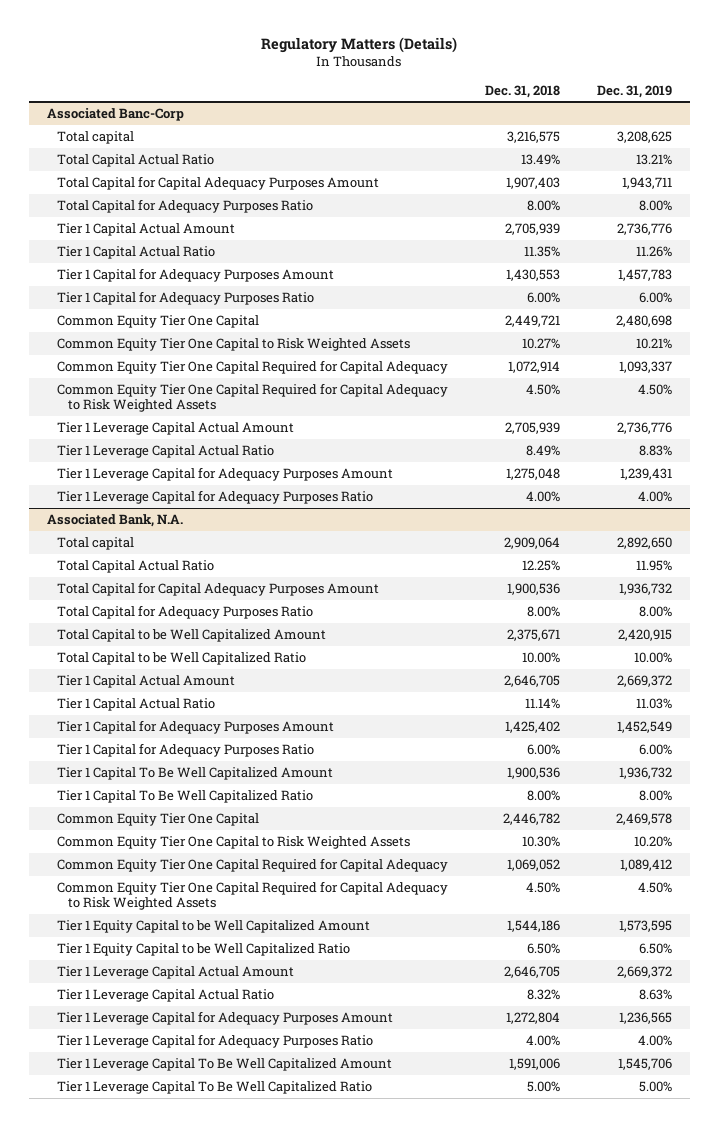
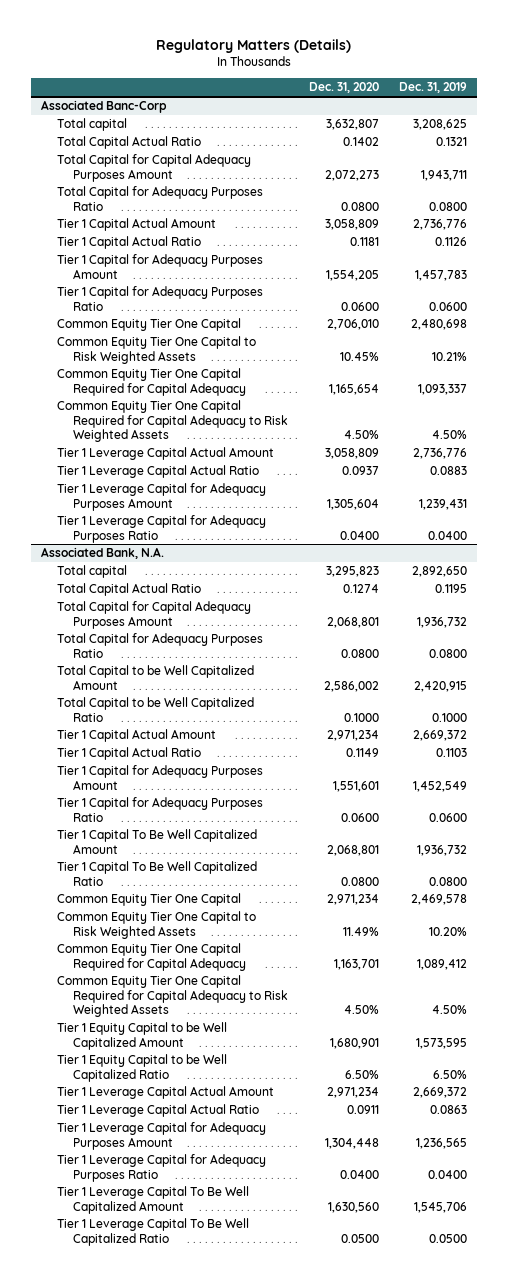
- | Dec. 31, 2018 | Dec. 31, 2019
+ | Dec. 31, 2020 | Dec. 31, 2019
@ Associated Banc-Corp
- Total Capital Actual Ratio | 13.49% | 13.21%
+ Total Capital Actual Ratio | 0.1402 | 0.1321
- Total Capital for Adequacy Purposes Ratio | 8.00% | 8.00%
+ Total Capital for Adequacy Purposes Ratio | 0.0800 | 0.0800
- Tier 1 Capital Actual Ratio | 11.35% | 11.26%
+ Tier 1 Capital Actual Ratio | 0.1181 | 0.1126
- Tier 1 Capital for Adequacy Purposes Ratio | 6.00% | 6.00%
+ Tier 1 Capital for Adequacy Purposes Ratio | 0.0600 | 0.0600
- Tier 1 Leverage Capital Actual Ratio | 8.49% | 8.83%
+ Tier 1 Leverage Capital Actual Ratio | 0.0937 | 0.0883
- Tier 1 Leverage Capital for Adequacy Purposes Ratio | 4.00% | 4.00%
+ Tier 1 Leverage Capital for Adequacy Purposes Ratio | 0.0400 | 0.0400
@ Associated Bank, N.A.
- Total Capital Actual Ratio | 12.25% | 11.95%
+ Total Capital Actual Ratio | 0.1274 | 0.1195
- Total Capital for Adequacy Purposes Ratio | 8.00% | 8.00%
+ Total Capital for Adequacy Purposes Ratio | 0.0800 | 0.0800
- Total Capital to be Well Capitalized Ratio | 10.00% | 10.00%
+ Total Capital to be Well Capitalized Ratio | 0.1000 | 0.1000
- Tier 1 Capital Actual Ratio | 11.14% | 11.03%
+ Tier 1 Capital Actual Ratio | 0.1149 | 0.1103
- Tier 1 Capital for Adequacy Purposes Ratio | 6.00% | 6.00%
+ Tier 1 Capital for Adequacy Purposes Ratio | 0.0600 | 0.0600
- Tier 1 Capital To Be Well Capitalized Ratio | 8.00% | 8.00%
+ Tier 1 Capital To Be Well Capitalized Ratio | 0.0800 | 0.0800
- Tier 1 Leverage Capital Actual Ratio | 8.32% | 8.63%
+ Tier 1 Leverage Capital Actual Ratio | 0.0911 | 0.0863
- Tier 1 Leverage Capital for Adequacy Purposes Ratio | 4.00% | 4.00%
+ Tier 1 Leverage Capital for Adequacy Purposes Ratio | 0.0400 | 0.0400
- Tier 1 Leverage Capital To Be Well Capitalized Ratio | 5.00% | 5.00%
+ Tier 1 Leverage Capital To Be Well Capitalized Ratio | 0.0500 | 0.0500

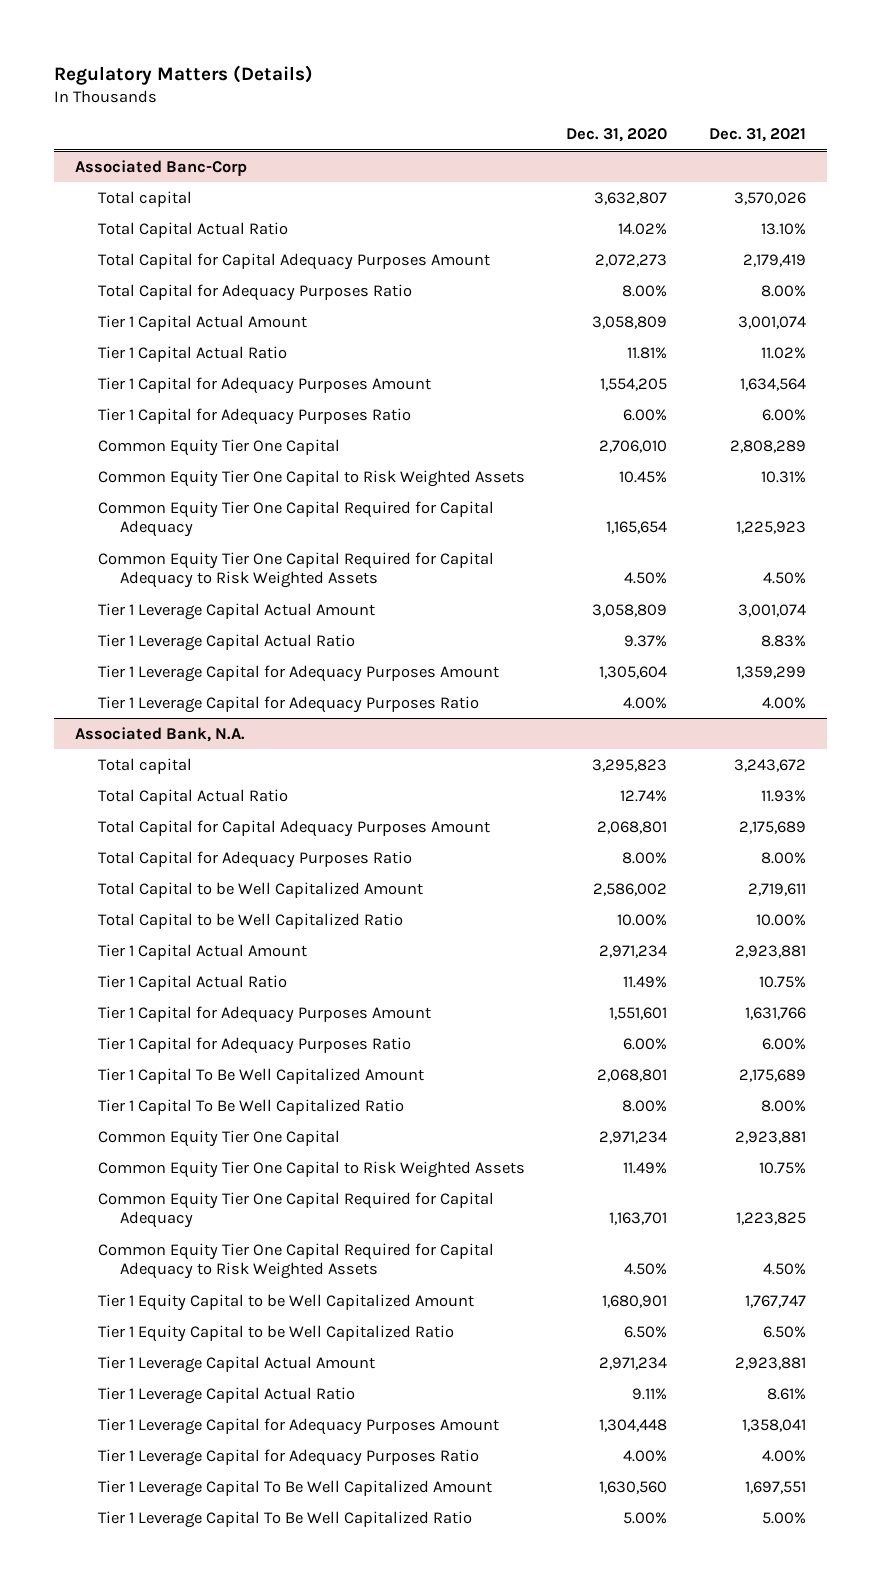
- | Dec. 31, 2020 | Dec. 31, 2019
+ | Dec. 31, 2020 | Dec. 31, 2021
@ Associated Banc-Corp
- Total Capital Actual Ratio | 0.1402 | 0.1321
+ Total Capital Actual Ratio | 14.02% | 13.10%
- Total Capital for Adequacy Purposes Ratio | 0.0800 | 0.0800
+ Total Capital for Adequacy Purposes Ratio | 8.00% | 8.00%
- Tier 1 Capital Actual Ratio | 0.1181 | 0.1126
+ Tier 1 Capital Actual Ratio | 11.81% | 11.02%
- Tier 1 Capital for Adequacy Purposes Ratio | 0.0600 | 0.0600
+ Tier 1 Capital for Adequacy Purposes Ratio | 6.00% | 6.00%
- Tier 1 Leverage Capital Actual Ratio | 0.0937 | 0.0883
+ Tier 1 Leverage Capital Actual Ratio | 9.37% | 8.83%
- Tier 1 Leverage Capital for Adequacy Purposes Ratio | 0.0400 | 0.0400
+ Tier 1 Leverage Capital for Adequacy Purposes Ratio | 4.00% | 4.00%
@ Associated Bank, N.A.
- Total Capital Actual Ratio | 0.1274 | 0.1195
+ Total Capital Actual Ratio | 12.74% | 11.93%
- Total Capital for Adequacy Purposes Ratio | 0.0800 | 0.0800
+ Total Capital for Adequacy Purposes Ratio | 8.00% | 8.00%
- Total Capital to be Well Capitalized Ratio | 0.1000 | 0.1000
+ Total Capital to be Well Capitalized Ratio | 10.00% | 10.00%
- Tier 1 Capital Actual Ratio | 0.1149 | 0.1103
+ Tier 1 Capital Actual Ratio | 11.49% | 10.75%
- Tier 1 Capital for Adequacy Purposes Ratio | 0.0600 | 0.0600
+ Tier 1 Capital for Adequacy Purposes Ratio | 6.00% | 6.00%
- Tier 1 Capital To Be Well Capitalized Ratio | 0.0800 | 0.0800
+ Tier 1 Capital To Be Well Capitalized Ratio | 8.00% | 8.00%
- Tier 1 Leverage Capital Actual Ratio | 0.0911 | 0.0863
+ Tier 1 Leverage Capital Actual Ratio | 9.11% | 8.61%
- Tier 1 Leverage Capital for Adequacy Purposes Ratio | 0.0400 | 0.0400
+ Tier 1 Leverage Capital for Adequacy Purposes Ratio | 4.00% | 4.00%
- Tier 1 Leverage Capital To Be Well Capitalized Ratio | 0.0500 | 0.0500
+ Tier 1 Leverage Capital To Be Well Capitalized Ratio | 5.00% | 5.00%

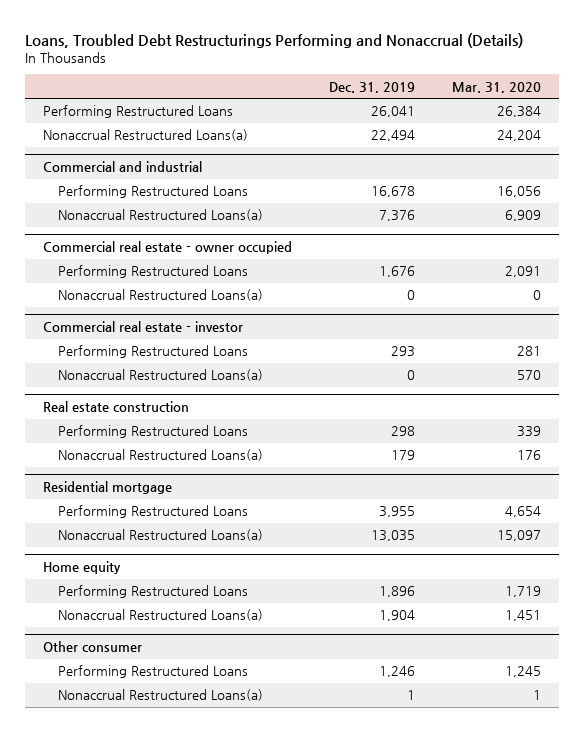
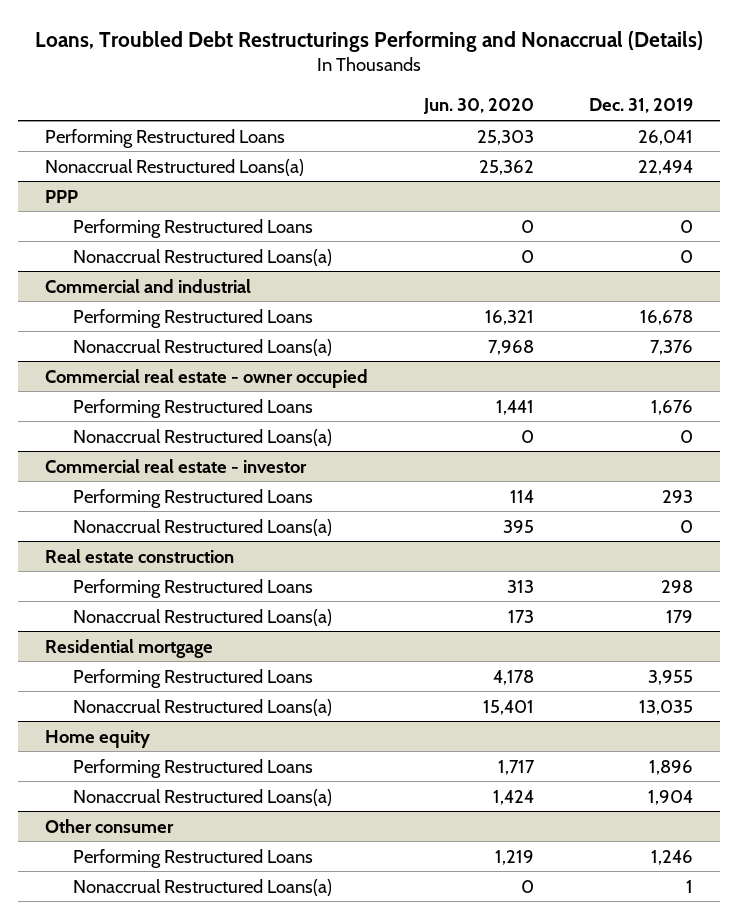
- | Dec. 31, 2019 | Mar. 31, 2020
+ | Jun. 30, 2020 | Dec. 31, 2019
+ PPP
+ Performing Restructured Loans | 0 | 0
+ Nonaccrual Restructured Loans(a) | 0 | 0

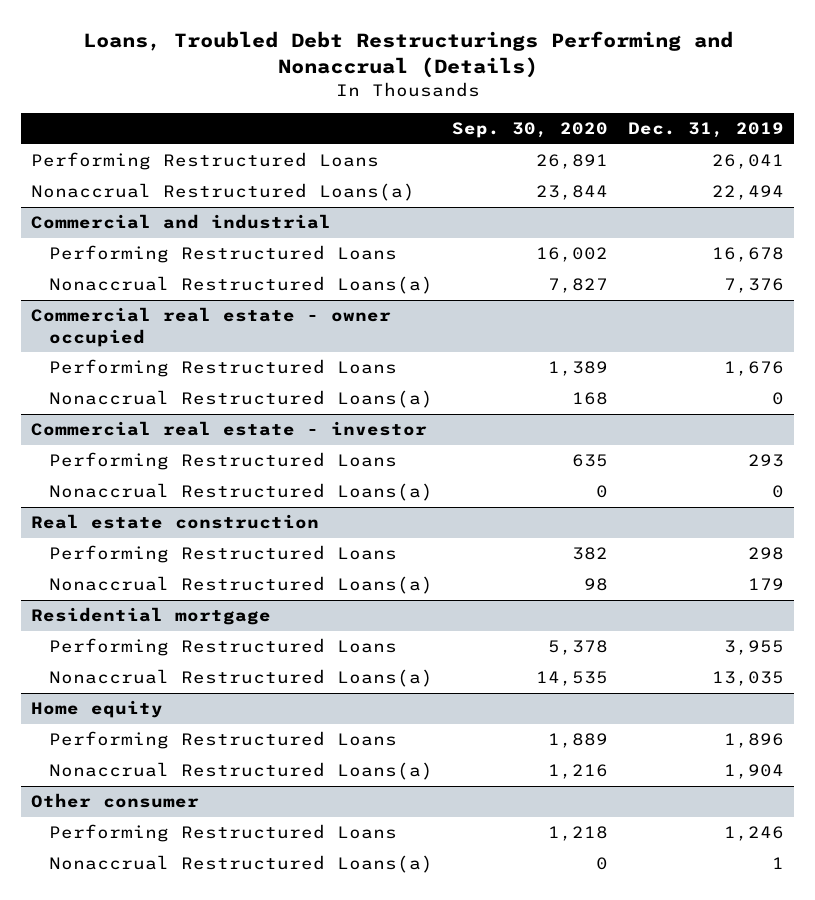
- | Jun. 30, 2020 | Dec. 31, 2019
+ | Sep. 30, 2020 | Dec. 31, 2019
- PPP
- Performing Restructured Loans | 0 | 0
- Nonaccrual Restructured Loans(a) | 0 | 0

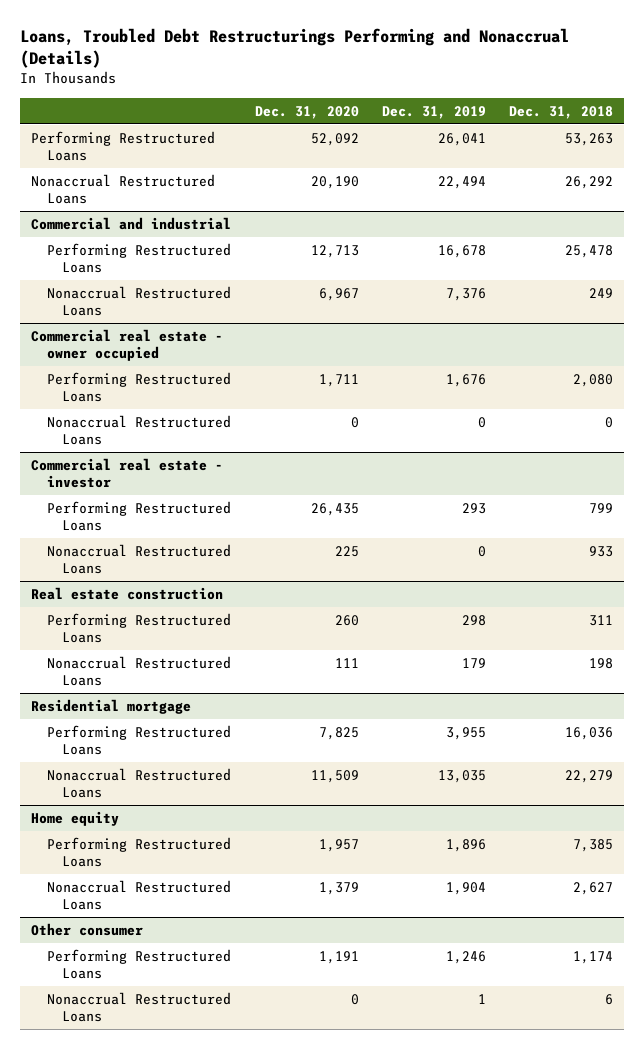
- | Sep. 30, 2020 | Dec. 31, 2019
+ | Dec. 31, 2020 | Dec. 31, 2019 | Dec. 31, 2018
- Nonaccrual Restructured Loans(a) | 23,844 | 22,494
+ Nonaccrual Restructured Loans | 20,190 | 22,494 | 26,292
@ Commercial and industrial
- Nonaccrual Restructured Loans(a) | 7,827 | 7,376
+ Nonaccrual Restructured Loans | 6,967 | 7,376 | 249
@ Commercial real estate - owner occupied
- Nonaccrual Restructured Loans(a) | 168 | 0
+ Nonaccrual Restructured Loans | 0 | 0 | 0
@ Commercial real estate - investor
- Nonaccrual Restructured Loans(a) | 0 | 0
+ Nonaccrual Restructured Loans | 225 | 0 | 933
@ Real estate construction
- Nonaccrual Restructured Loans(a) | 98 | 179
+ Nonaccrual Restructured Loans | 111 | 179 | 198
@ Residential mortgage
- Nonaccrual Restructured Loans(a) | 14,535 | 13,035
+ Nonaccrual Restructured Loans | 11,509 | 13,035 | 22,279
@ Home equity
- Nonaccrual Restructured Loans(a) | 1,216 | 1,904
+ Nonaccrual Restructured Loans | 1,379 | 1,904 | 2,627
@ Other consumer
- Nonaccrual Restructured Loans(a) | 0 | 1
+ Nonaccrual Restructured Loans | 0 | 1 | 6

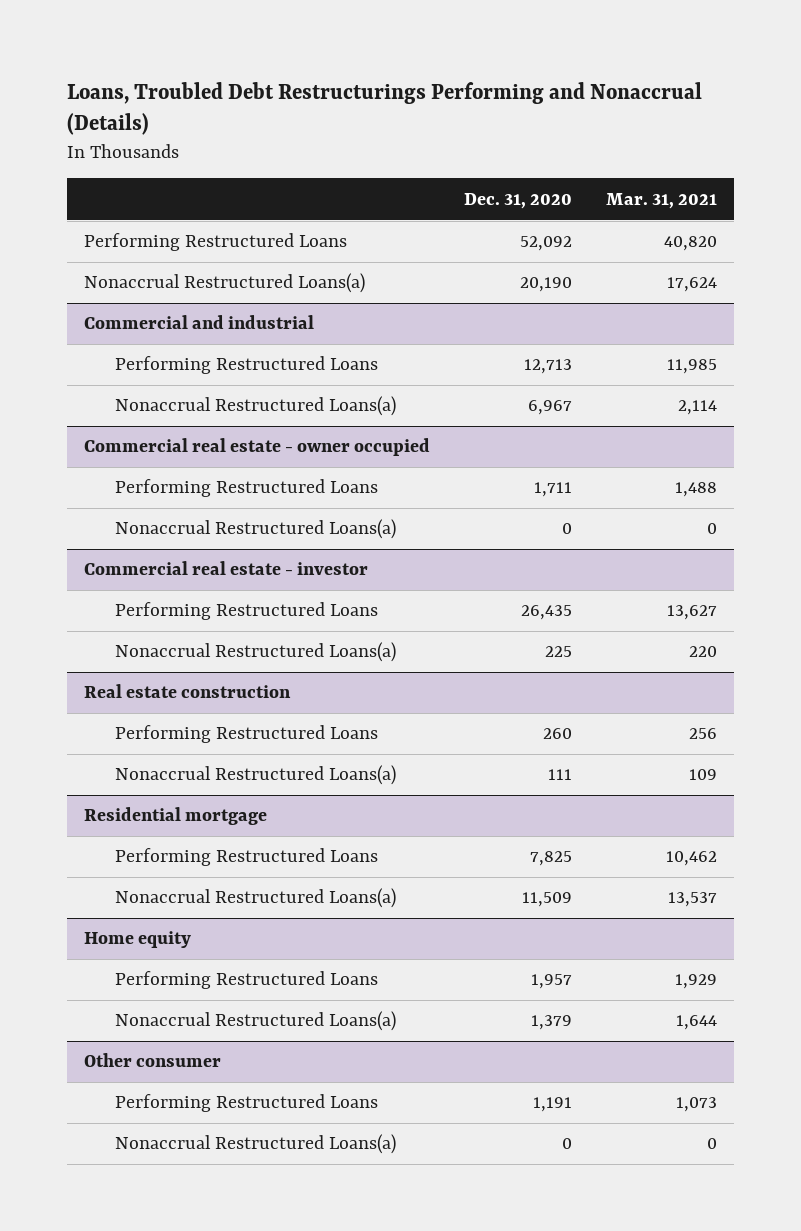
- | Dec. 31, 2020 | Dec. 31, 2019 | Dec. 31, 2018
+ | Dec. 31, 2020 | Mar. 31, 2021
- Nonaccrual Restructured Loans | 20,190 | 22,494 | 26,292
+ Nonaccrual Restructured Loans(a) | 20,190 | 17,624
@ Commercial and industrial
- Nonaccrual Restructured Loans | 6,967 | 7,376 | 249
+ Nonaccrual Restructured Loans(a) | 6,967 | 2,114
@ Commercial real estate - owner occupied
- Nonaccrual Restructured Loans | 0 | 0 | 0
+ Nonaccrual Restructured Loans(a) | 0 | 0
@ Commercial real estate - investor
- Nonaccrual Restructured Loans | 225 | 0 | 933
+ Nonaccrual Restructured Loans(a) | 225 | 220
@ Real estate construction
- Nonaccrual Restructured Loans | 111 | 179 | 198
+ Nonaccrual Restructured Loans(a) | 111 | 109
@ Residential mortgage
- Nonaccrual Restructured Loans | 11,509 | 13,035 | 22,279
+ Nonaccrual Restructured Loans(a) | 11,509 | 13,537
@ Home equity
- Nonaccrual Restructured Loans | 1,379 | 1,904 | 2,627
+ Nonaccrual Restructured Loans(a) | 1,379 | 1,644
@ Other consumer
- Nonaccrual Restructured Loans | 0 | 1 | 6
+ Nonaccrual Restructured Loans(a) | 0 | 0

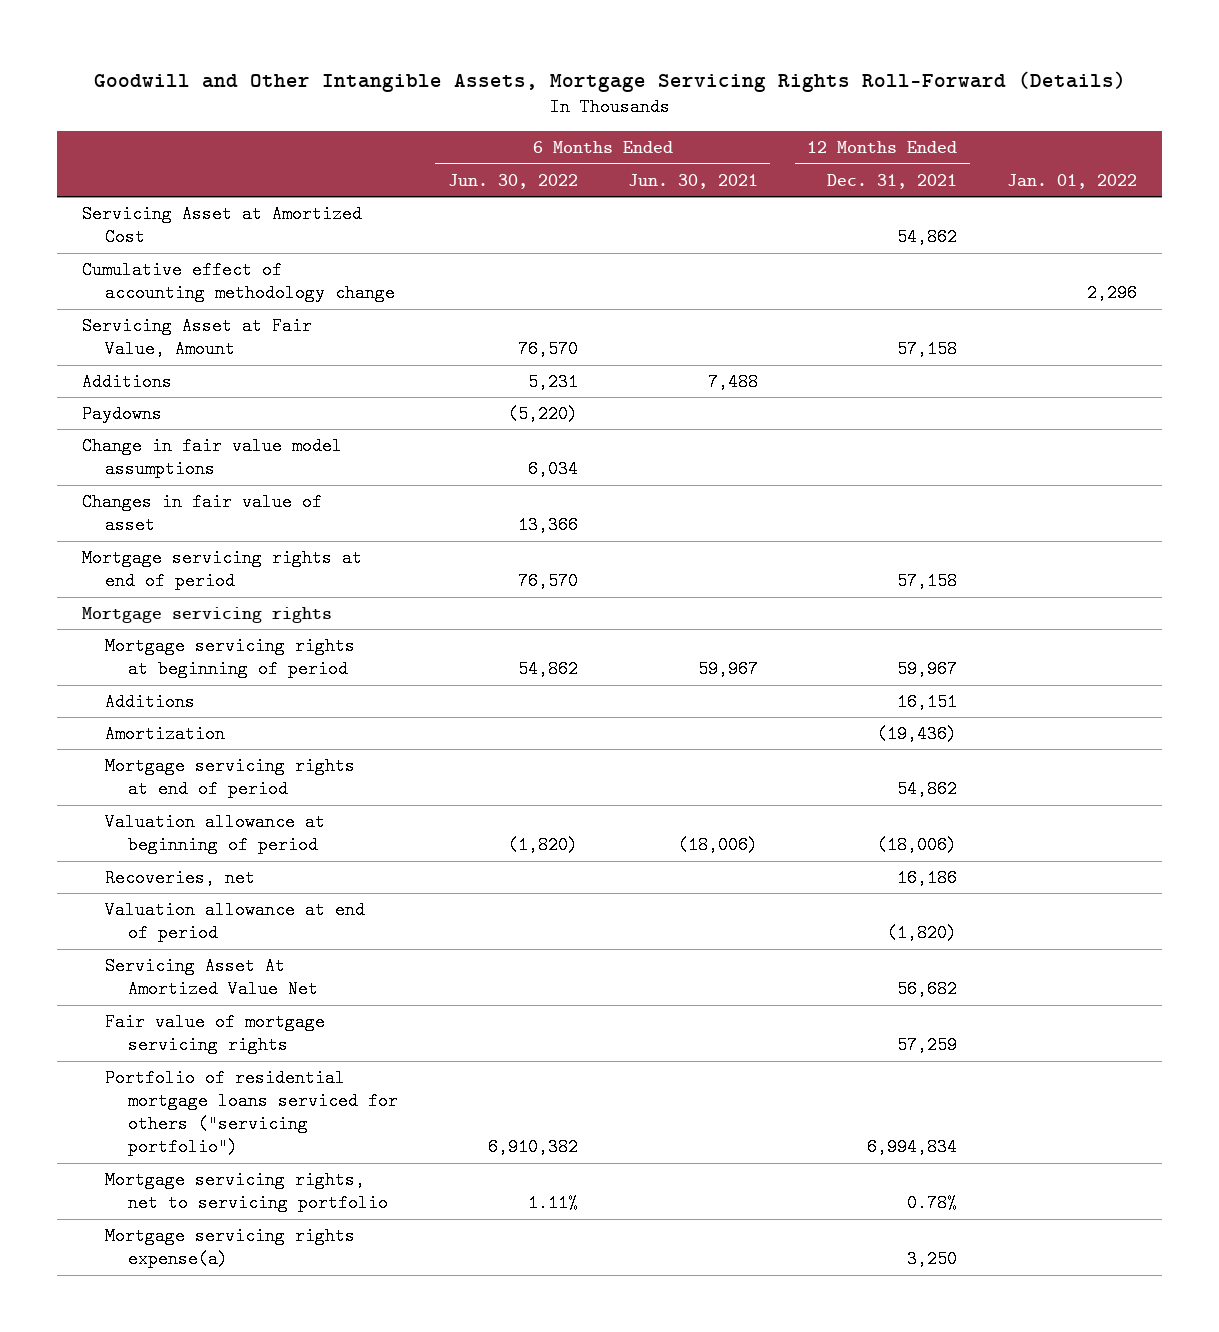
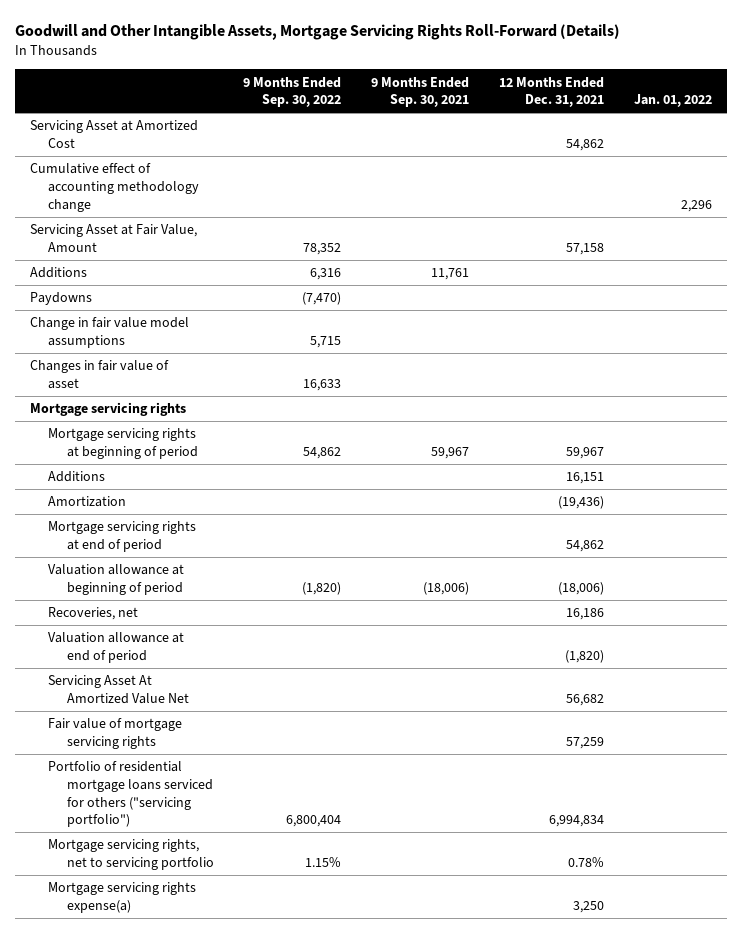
- | 6 Months Ended Jun. 30, 2022 | 6 Months Ended Jun. 30, 2021 | 12 Months Ended Dec. 31, 2021 | Jan. 01, 2022
+ | 9 Months Ended Sep. 30, 2022 | 9 Months Ended Sep. 30, 2021 | 12 Months Ended Dec. 31, 2021 | Jan. 01, 2022
- Mortgage servicing rights at end of period | 76,570 | | 57,158 |

